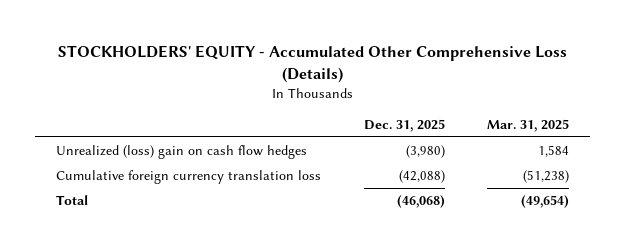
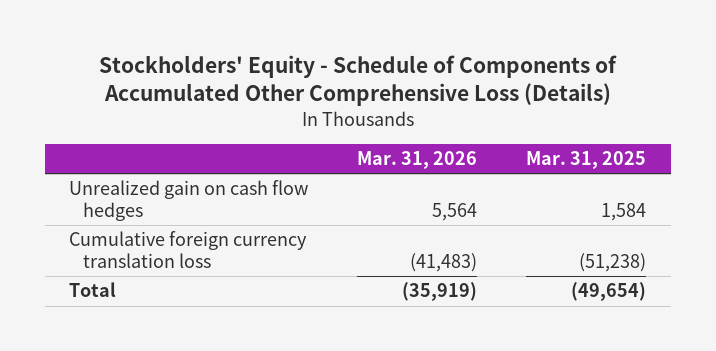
- STOCKHOLDERS' EQUITY - Accumulated Other Comprehensive Loss (Details)
+ Stockholders' Equity - Schedule of Components of Accumulated Other Comprehensive Loss (Details)
- | Dec. 31, 2025 | Mar. 31, 2025
+ | Mar. 31, 2026 | Mar. 31, 2025
- Unrealized (loss) gain on cash flow hedges | (3,980) | 1,584
+ Unrealized gain on cash flow hedges | 5,564 | 1,584

